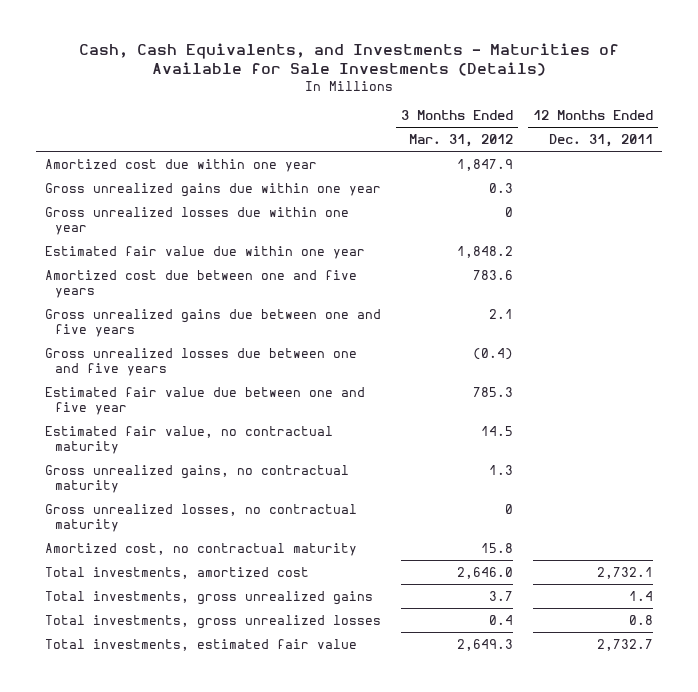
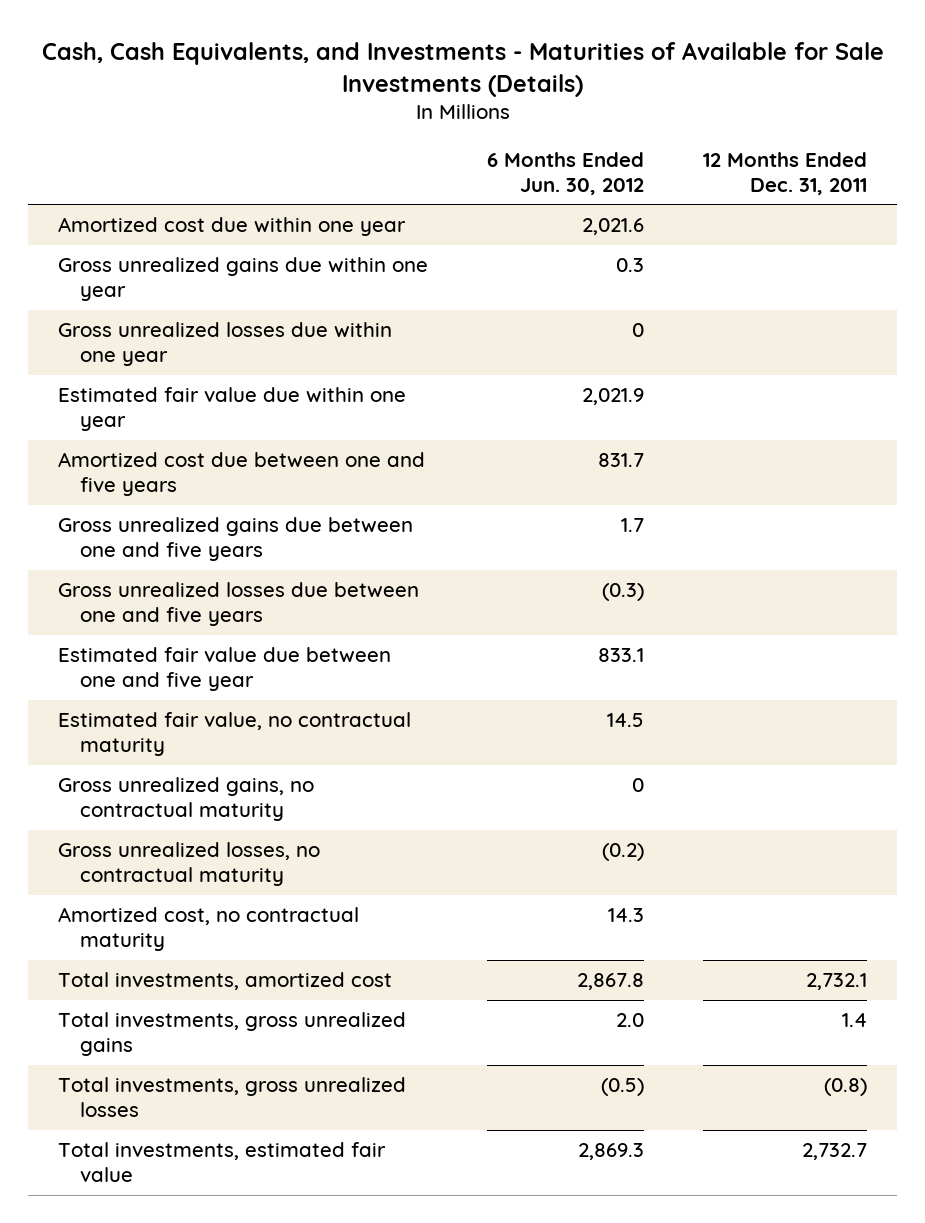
- | 3 Months Ended Mar. 31, 2012 | 12 Months Ended Dec. 31, 2011
+ | 6 Months Ended Jun. 30, 2012 | 12 Months Ended Dec. 31, 2011
- Total investments, gross unrealized losses | 0.4 | 0.8
+ Total investments, gross unrealized losses | (0.5) | (0.8)

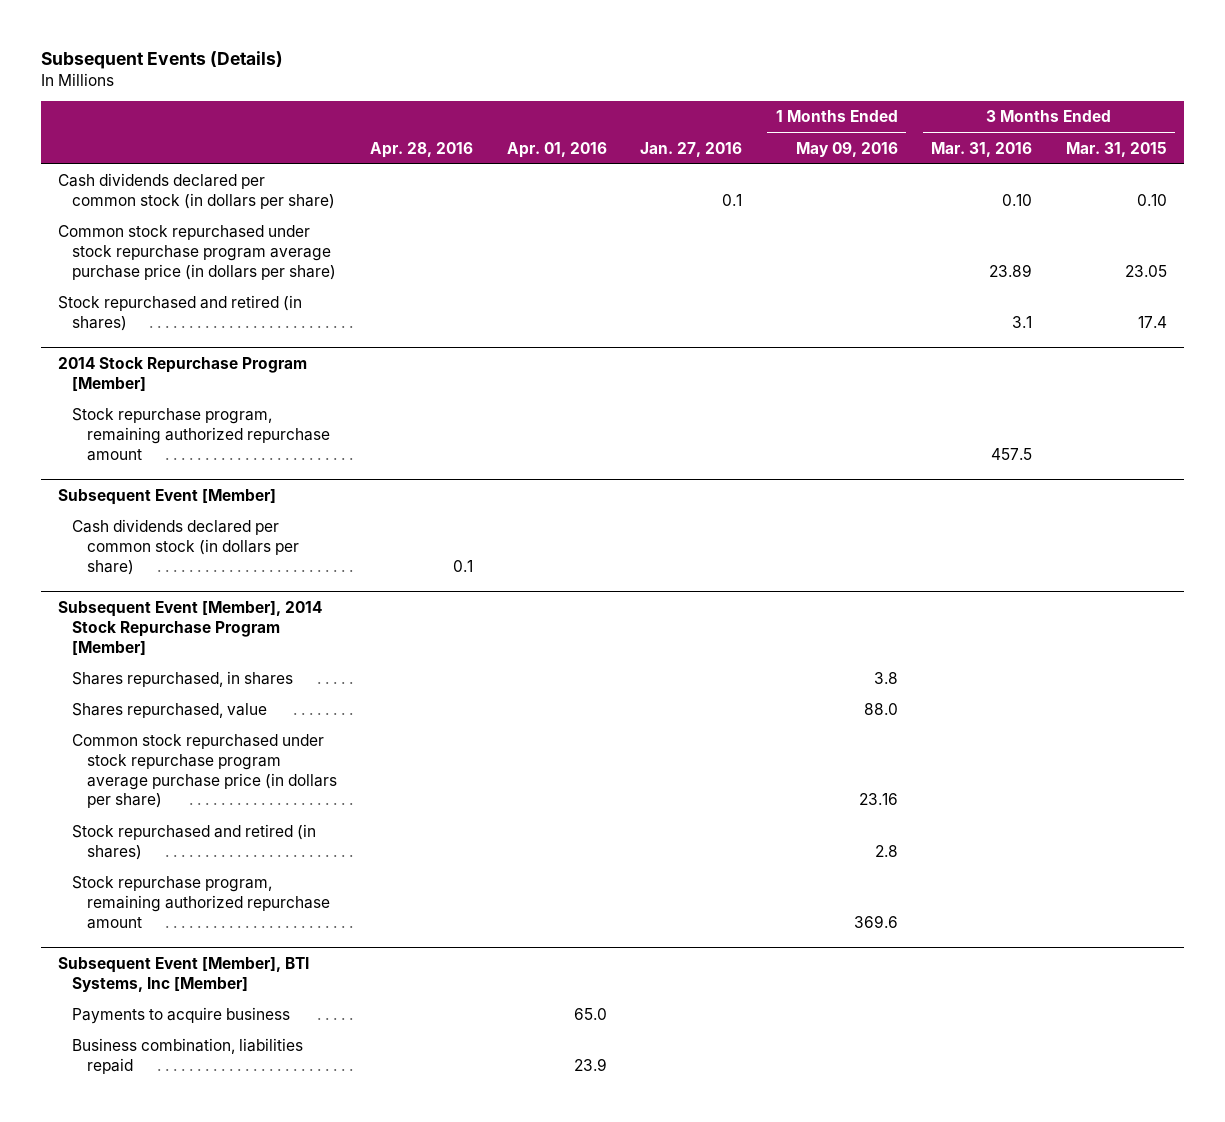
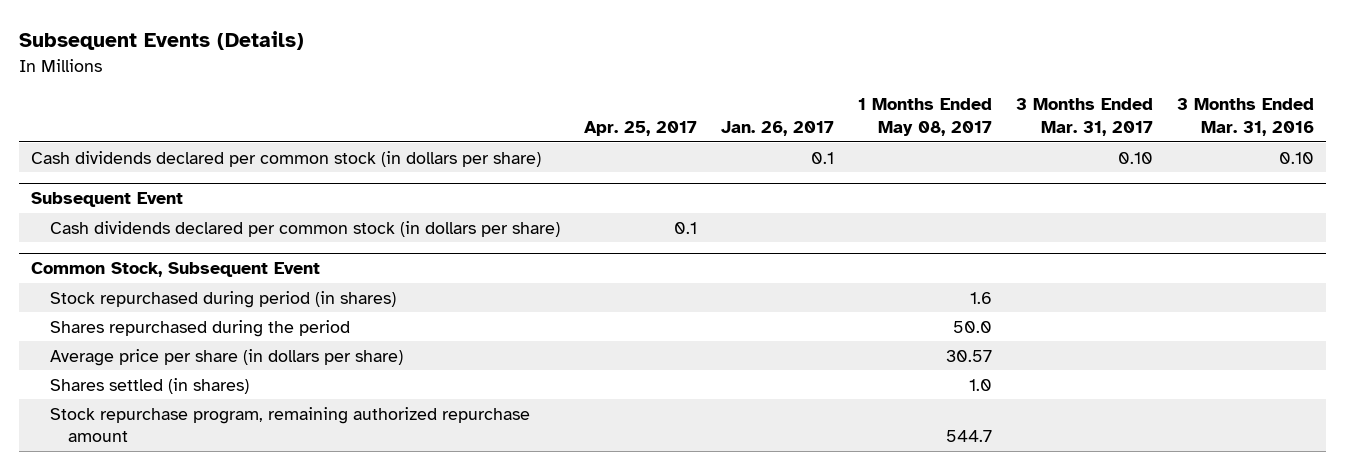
- | Apr. 28, 2016 | Apr. 01, 2016 | Jan. 27, 2016 | 1 Months Ended May 09, 2016 | 3 Months Ended Mar. 31, 2016 | 3 Months Ended Mar. 31, 2015
+ | Apr. 25, 2017 | Jan. 26, 2017 | 1 Months Ended May 08, 2017 | 3 Months Ended Mar. 31, 2017 | 3 Months Ended Mar. 31, 2016
- Common stock repurchased under stock repurchase program average purchase price (in dollars per share) | | | | | 23.89 | 23.05
- Stock repurchased and retired (in shares) | | | | | 3.1 | 17.4
- 2014 Stock Repurchase Program [Member]
- Stock repurchase program, remaining authorized repurchase amount | | | | | 457.5 |
- Subsequent Event [Member]
+ Subsequent Event
- Subsequent Event [Member], 2014 Stock Repurchase Program [Member]
- Shares repurchased, in shares | | | | 3.8 | |
- Shares repurchased, value | | | | 88.0 | |
- Common stock repurchased under stock repurchase program average purchase price (in dollars per share) | | | | 23.16 | |
- Stock repurchased and retired (in shares) | | | | 2.8 | |
- Stock repurchase program, remaining authorized repurchase amount | | | | 369.6 | |
- Subsequent Event [Member], BTI Systems, Inc [Member]
- Payments to acquire business | | 65.0 | | | |
- Business combination, liabilities repaid | | 23.9 | | | |
+ Common Stock, Subsequent Event
+ Stock repurchased during period (in shares) | | | 1.6 | |
+ Shares repurchased during the period | | | 50.0 | |
+ Average price per share (in dollars per share) | | | 30.57 | |
+ Shares settled (in shares) | | | 1.0 | |
+ Stock repurchase program, remaining authorized repurchase amount | | | 544.7 | |

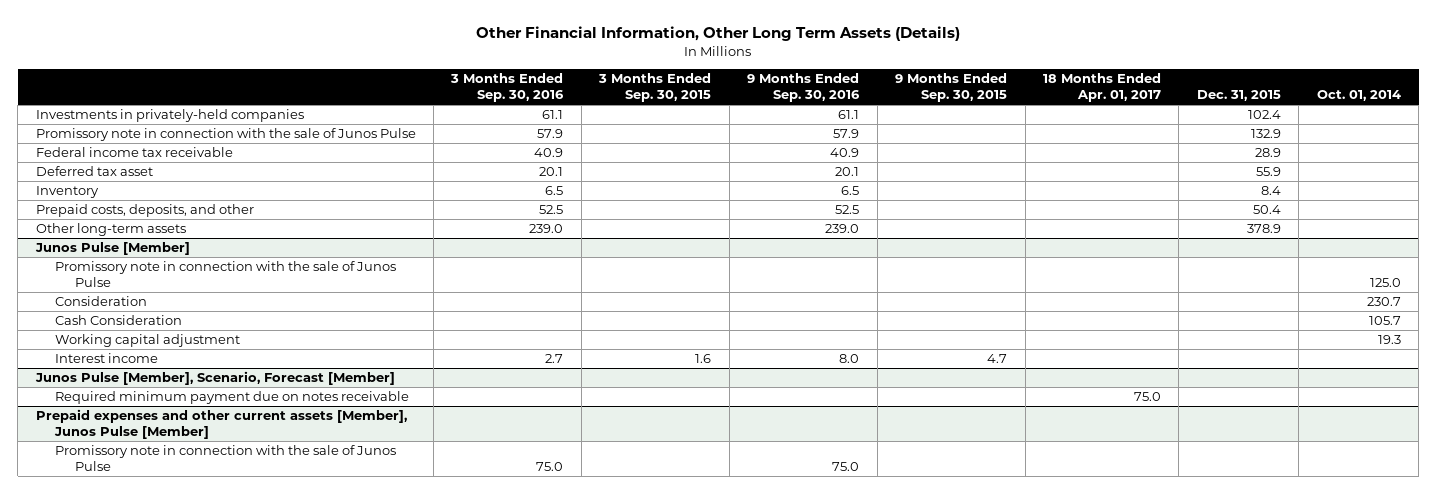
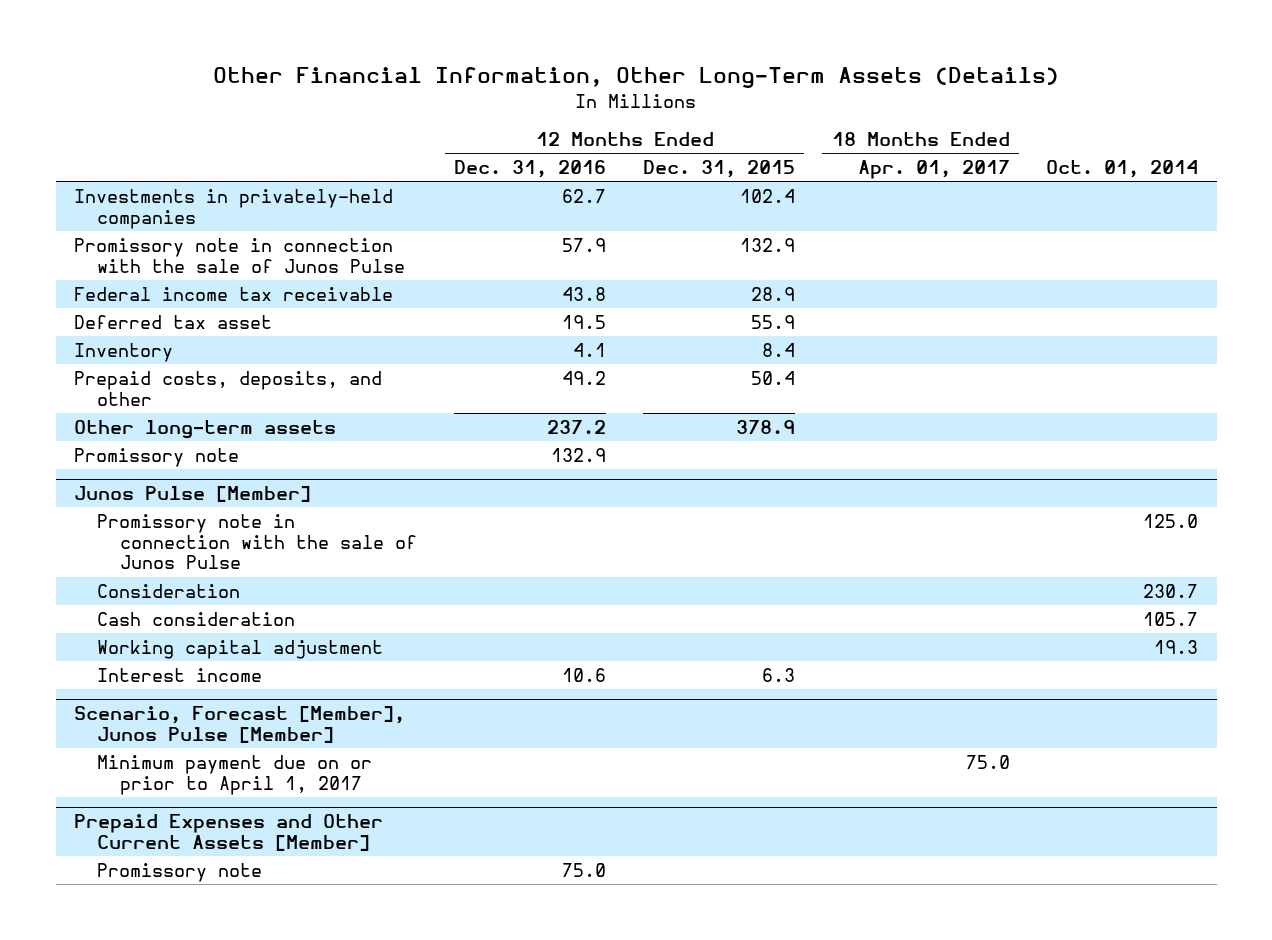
- Other Financial Information, Other Long Term Assets (Details)
+ Other Financial Information, Other Long-Term Assets (Details)
- | 3 Months Ended Sep. 30, 2016 | 3 Months Ended Sep. 30, 2015 | 9 Months Ended Sep. 30, 2016 | 9 Months Ended Sep. 30, 2015 | 18 Months Ended Apr. 01, 2017 | Dec. 31, 2015 | Oct. 01, 2014
+ | 12 Months Ended Dec. 31, 2016 | 12 Months Ended Dec. 31, 2015 | 18 Months Ended Apr. 01, 2017 | Oct. 01, 2014
+ Promissory note | 132.9 | | |
@ Junos Pulse [Member]
- Cash Consideration | | | | | | | 105.7
+ Cash consideration | | | | 105.7
- Junos Pulse [Member], Scenario, Forecast [Member]
- Required minimum payment due on notes receivable | | | | | 75.0 | |
- Prepaid expenses and other current assets [Member], Junos Pulse [Member]
- Promissory note in connection with the sale of Junos Pulse | 75.0 | | 75.0 | | | |
+ Scenario, Forecast [Member], Junos Pulse [Member]
+ Minimum payment due on or prior to April 1, 2017 | | | 75.0 |
+ Prepaid Expenses and Other Current Assets [Member]
+ Promissory note | 75.0 | | |

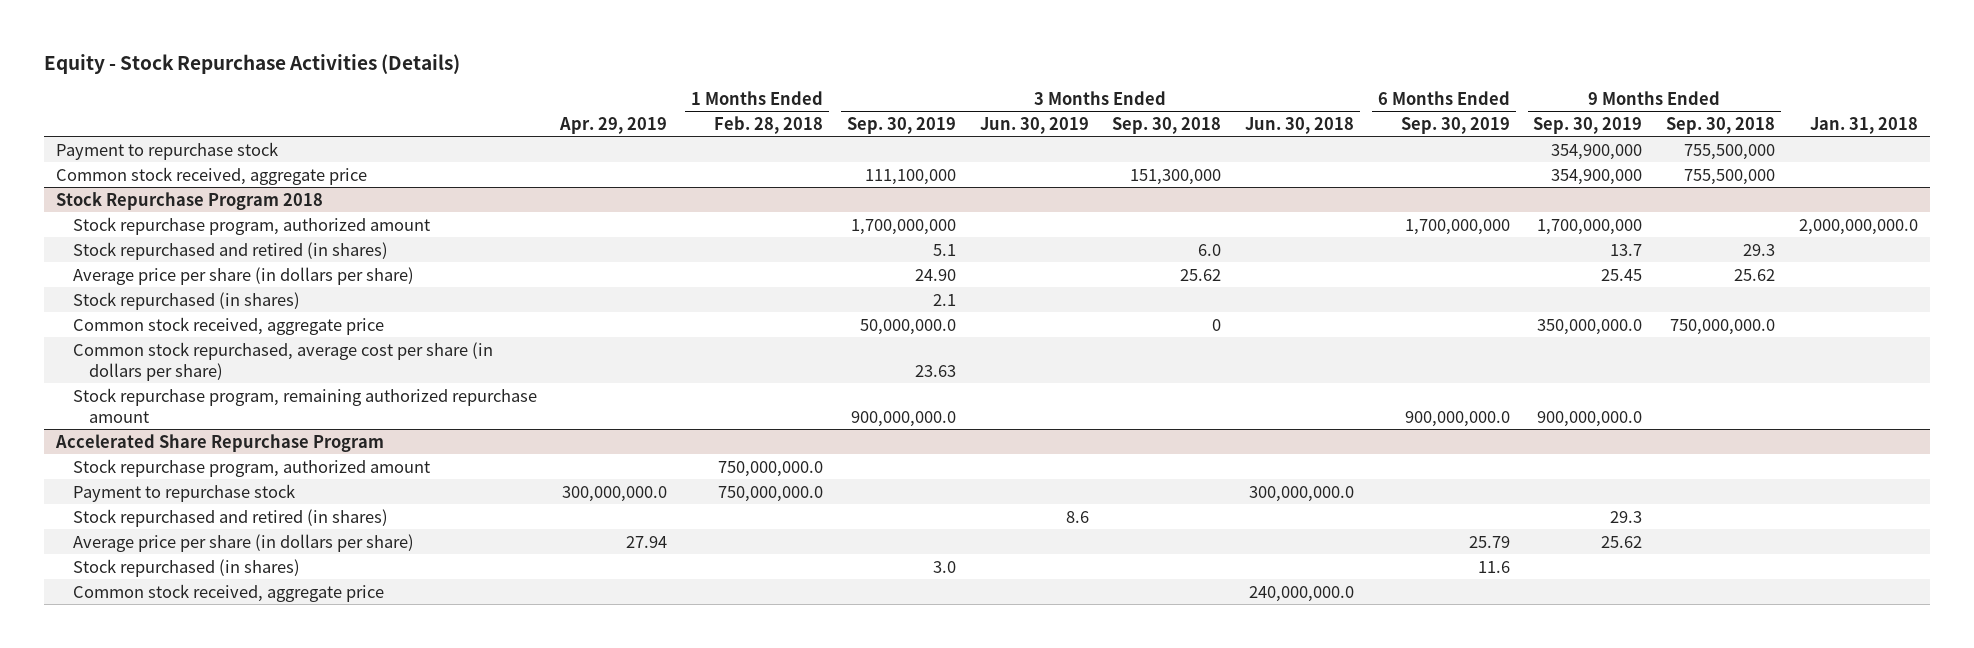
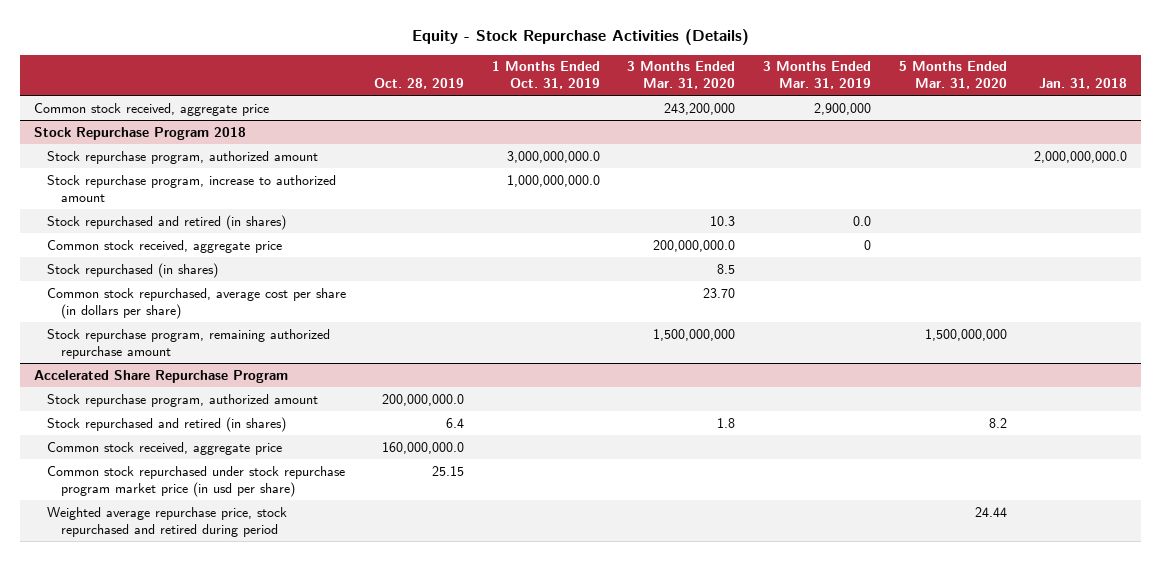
- | Apr. 29, 2019 | 1 Months Ended Feb. 28, 2018 | 3 Months Ended Sep. 30, 2019 | 3 Months Ended Jun. 30, 2019 | 3 Months Ended Sep. 30, 2018 | 3 Months Ended Jun. 30, 2018 | 6 Months Ended Sep. 30, 2019 | 9 Months Ended Sep. 30, 2019 | 9 Months Ended Sep. 30, 2018 | Jan. 31, 2018
+ | Oct. 28, 2019 | 1 Months Ended Oct. 31, 2019 | 3 Months Ended Mar. 31, 2020 | 3 Months Ended Mar. 31, 2019 | 5 Months Ended Mar. 31, 2020 | Jan. 31, 2018
- Payment to repurchase stock | | | | | | | | 354,900,000 | 755,500,000 |
@ Stock Repurchase Program 2018
+ Stock repurchase program, increase to authorized amount | | 1,000,000,000.0 | | | |
- Average price per share (in dollars per share) | | | 24.90 | | 25.62 | | | 25.45 | 25.62 |
moved down: Stock repurchased (in shares) | | | 8.5 | | |
@ Accelerated Share Repurchase Program
- Payment to repurchase stock | 300,000,000.0 | 750,000,000.0 | | | | 300,000,000.0 | | | |
- Average price per share (in dollars per share) | 27.94 | | | | | | 25.79 | 25.62 | |
- Stock repurchased (in shares) | | | 3.0 | | | | 11.6 | | |
+ Common stock repurchased under stock repurchase program market price (in usd per share) | 25.15 | | | | |
+ Weighted average repurchase price, stock repurchased and retired during period | | | | | 24.44 |

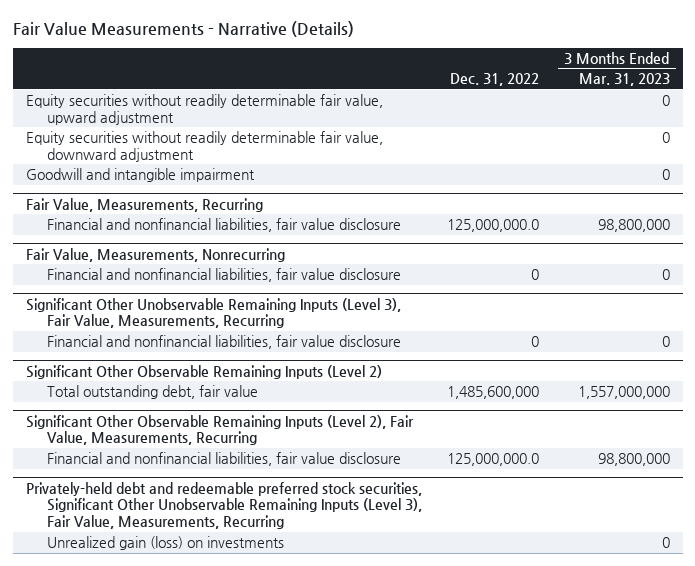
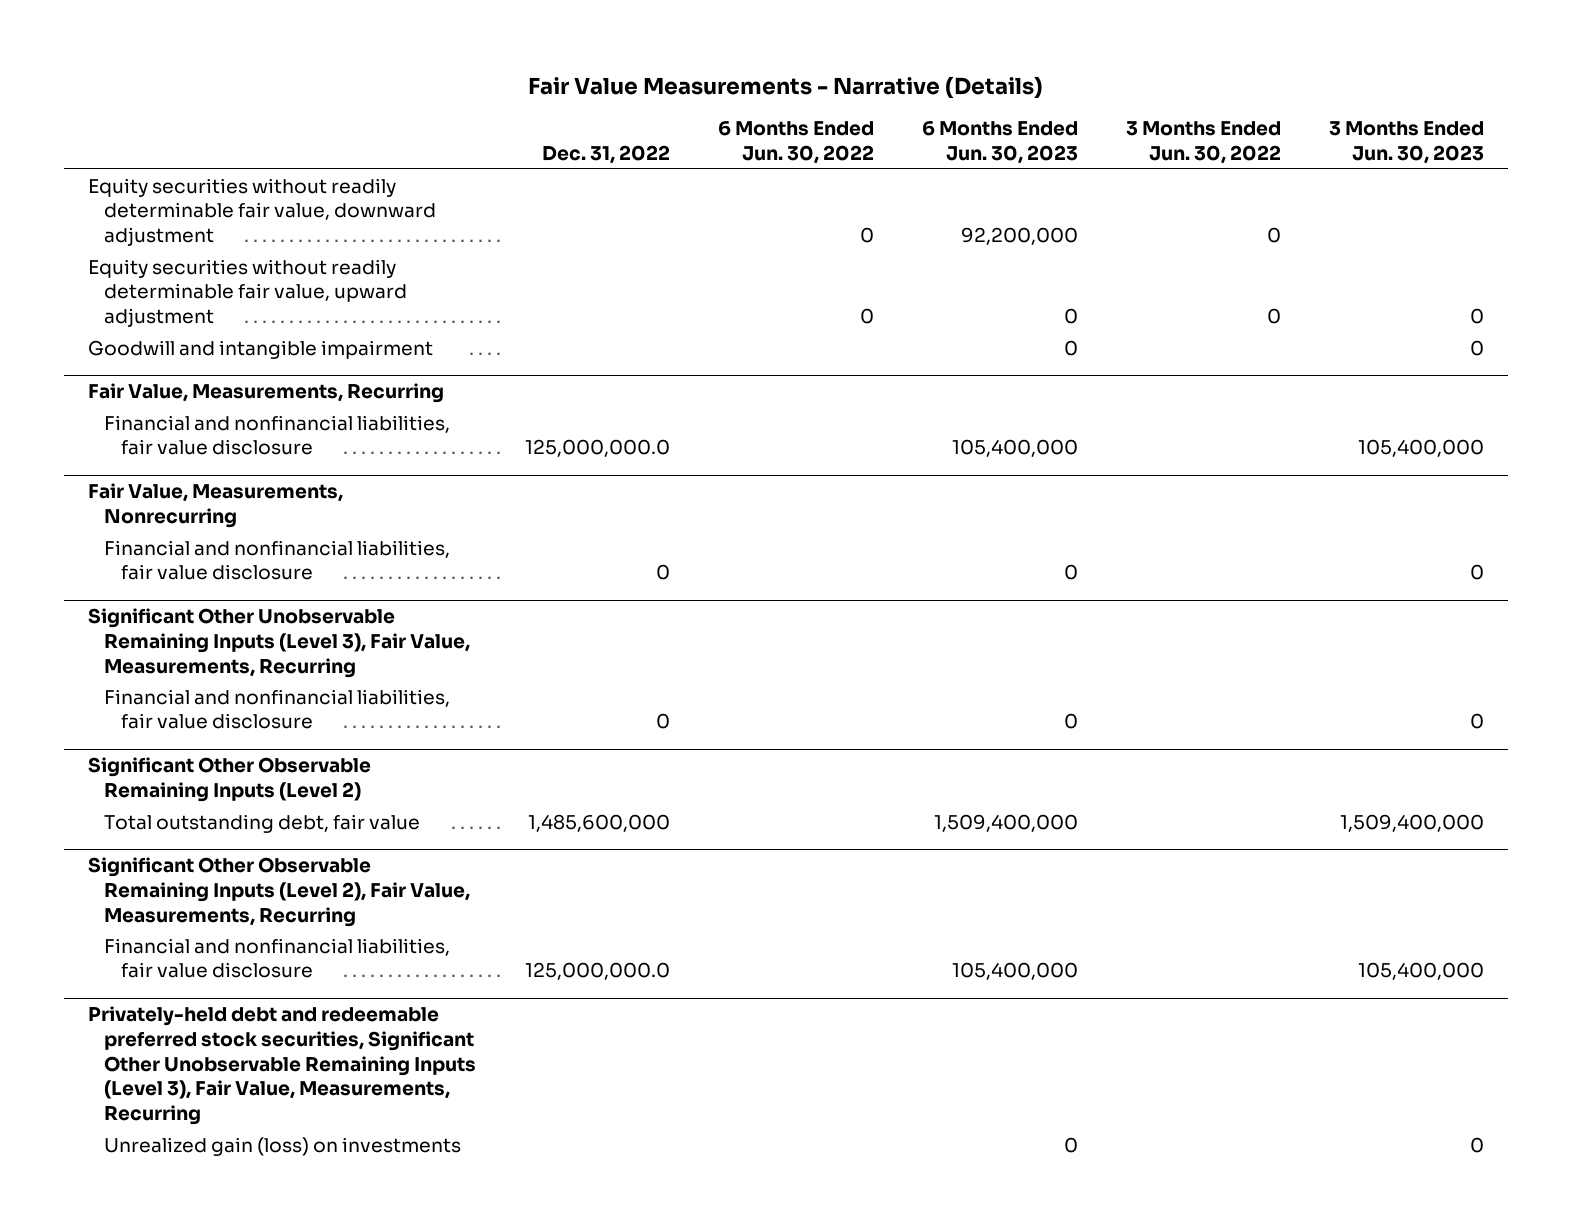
- | Dec. 31, 2022 | 3 Months Ended Mar. 31, 2023
+ | Dec. 31, 2022 | 6 Months Ended Jun. 30, 2022 | 6 Months Ended Jun. 30, 2023 | 3 Months Ended Jun. 30, 2022 | 3 Months Ended Jun. 30, 2023
moved down: Equity securities without readily determinable fair value, upward adjustment | | 0 | 0 | 0 | 0

